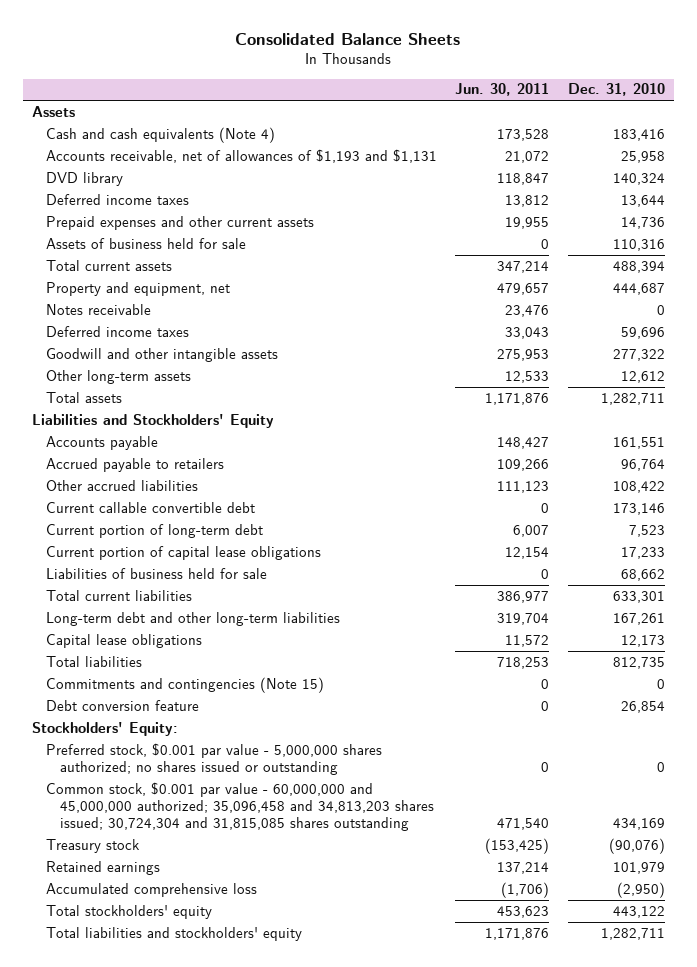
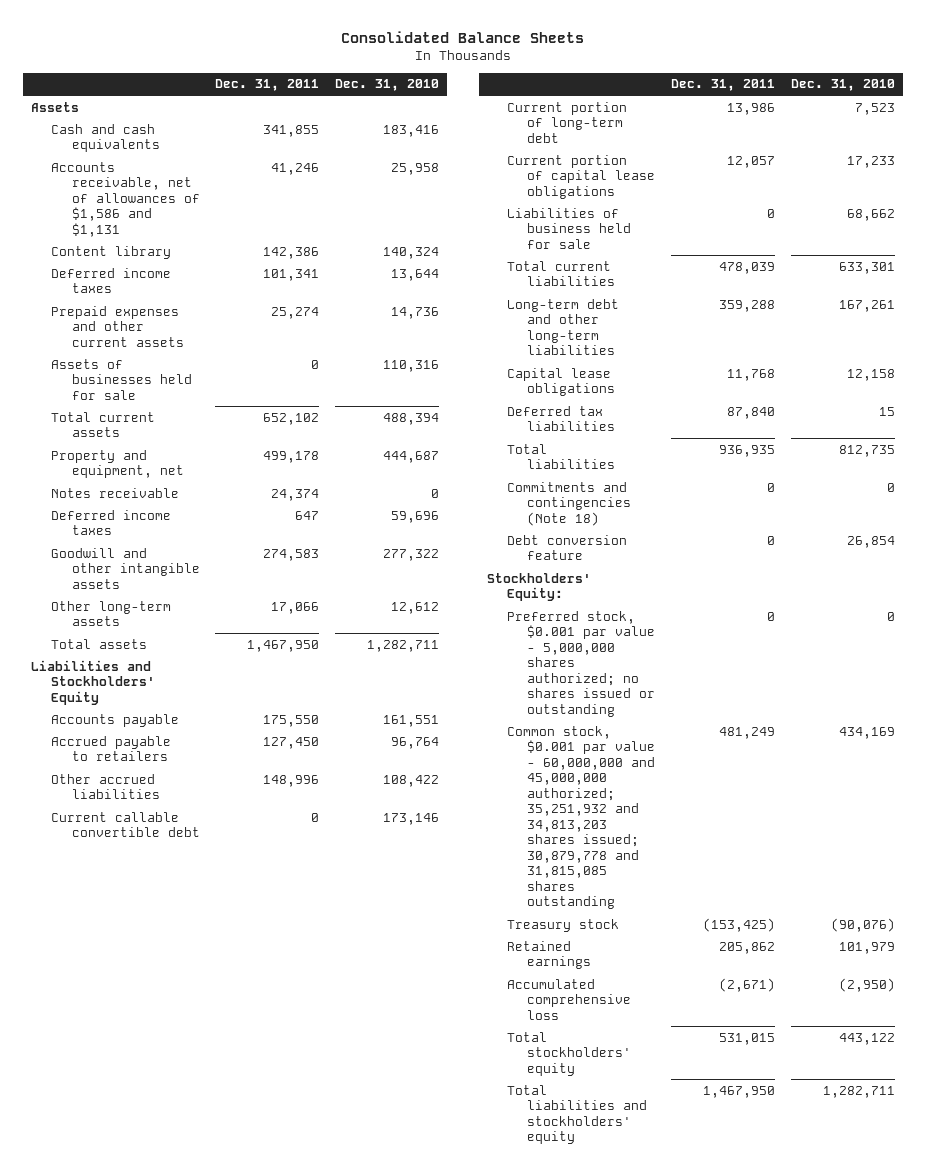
- | Jun. 30, 2011 | Dec. 31, 2010
+ | Dec. 31, 2011 | Dec. 31, 2010
- Cash and cash equivalents (Note 4) | 173,528 | 183,416
- Accounts receivable, net of allowances of $1,193 and $1,131 | 21,072 | 25,958
- DVD library | 118,847 | 140,324
+ Cash and cash equivalents | 341,855 | 183,416
+ Accounts receivable, net of allowances of $1,586 and $1,131 | 41,246 | 25,958
+ Content library | 142,386 | 140,324
- Assets of business held for sale | 0 | 110,316
+ Assets of businesses held for sale | 0 | 110,316
- Capital lease obligations | 11,572 | 12,173
+ Capital lease obligations | 11,768 | 12,158
+ Deferred tax liabilities | 87,840 | 15
- Commitments and contingencies (Note 15) | 0 | 0
+ Commitments and contingencies (Note 18) | 0 | 0
- Common stock, $0.001 par value - 60,000,000 and 45,000,000 authorized; 35,096,458 and 34,813,203 shares issued; 30,724,304 and 31,815,085 shares outstanding | 471,540 | 434,169
+ Common stock, $0.001 par value - 60,000,000 and 45,000,000 authorized; 35,251,932 and 34,813,203 shares issued; 30,879,778 and 31,815,085 shares outstanding | 481,249 | 434,169

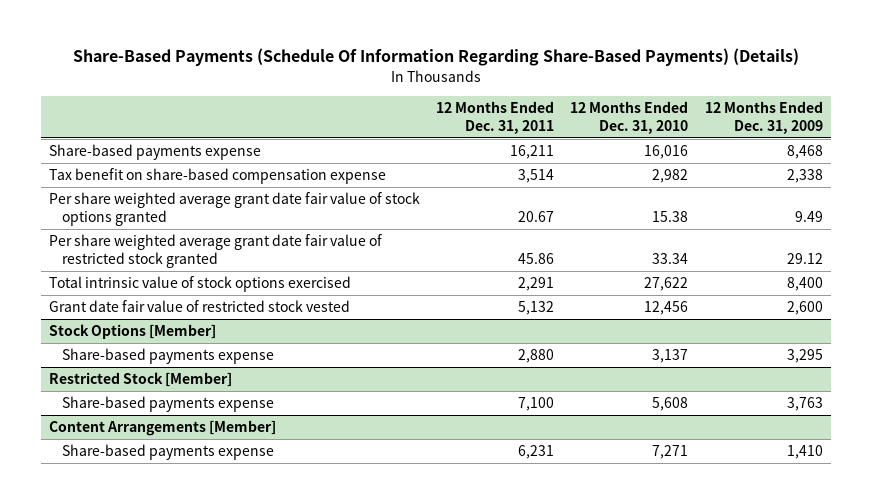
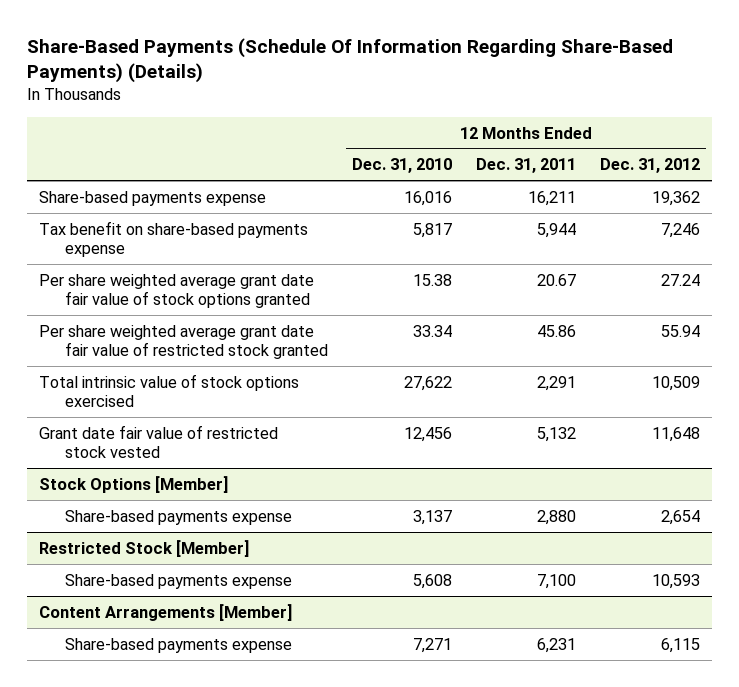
- | 12 Months Ended Dec. 31, 2011 | 12 Months Ended Dec. 31, 2010 | 12 Months Ended Dec. 31, 2009
+ | 12 Months Ended Dec. 31, 2010 | 12 Months Ended Dec. 31, 2011 | 12 Months Ended Dec. 31, 2012
- Tax benefit on share-based compensation expense | 3,514 | 2,982 | 2,338
+ Tax benefit on share-based payments expense | 5,817 | 5,944 | 7,246

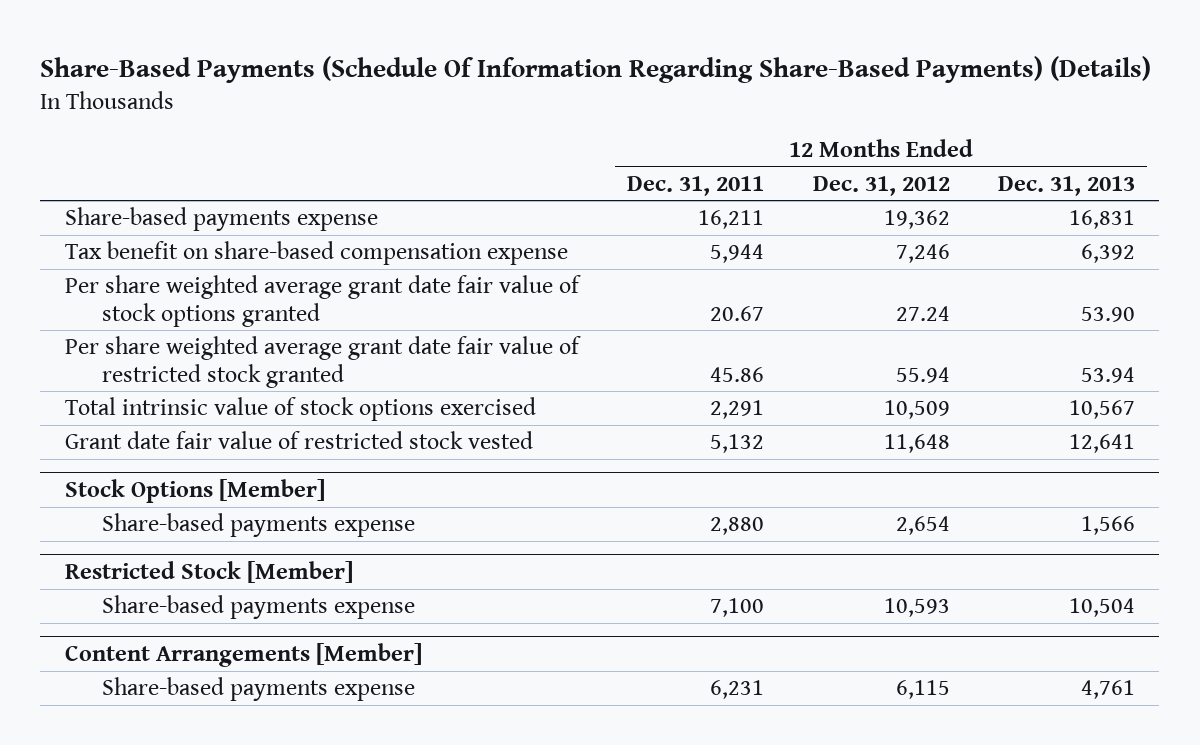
- | 12 Months Ended Dec. 31, 2010 | 12 Months Ended Dec. 31, 2011 | 12 Months Ended Dec. 31, 2012
+ | 12 Months Ended Dec. 31, 2011 | 12 Months Ended Dec. 31, 2012 | 12 Months Ended Dec. 31, 2013
- Tax benefit on share-based payments expense | 5,817 | 5,944 | 7,246
+ Tax benefit on share-based compensation expense | 5,944 | 7,246 | 6,392

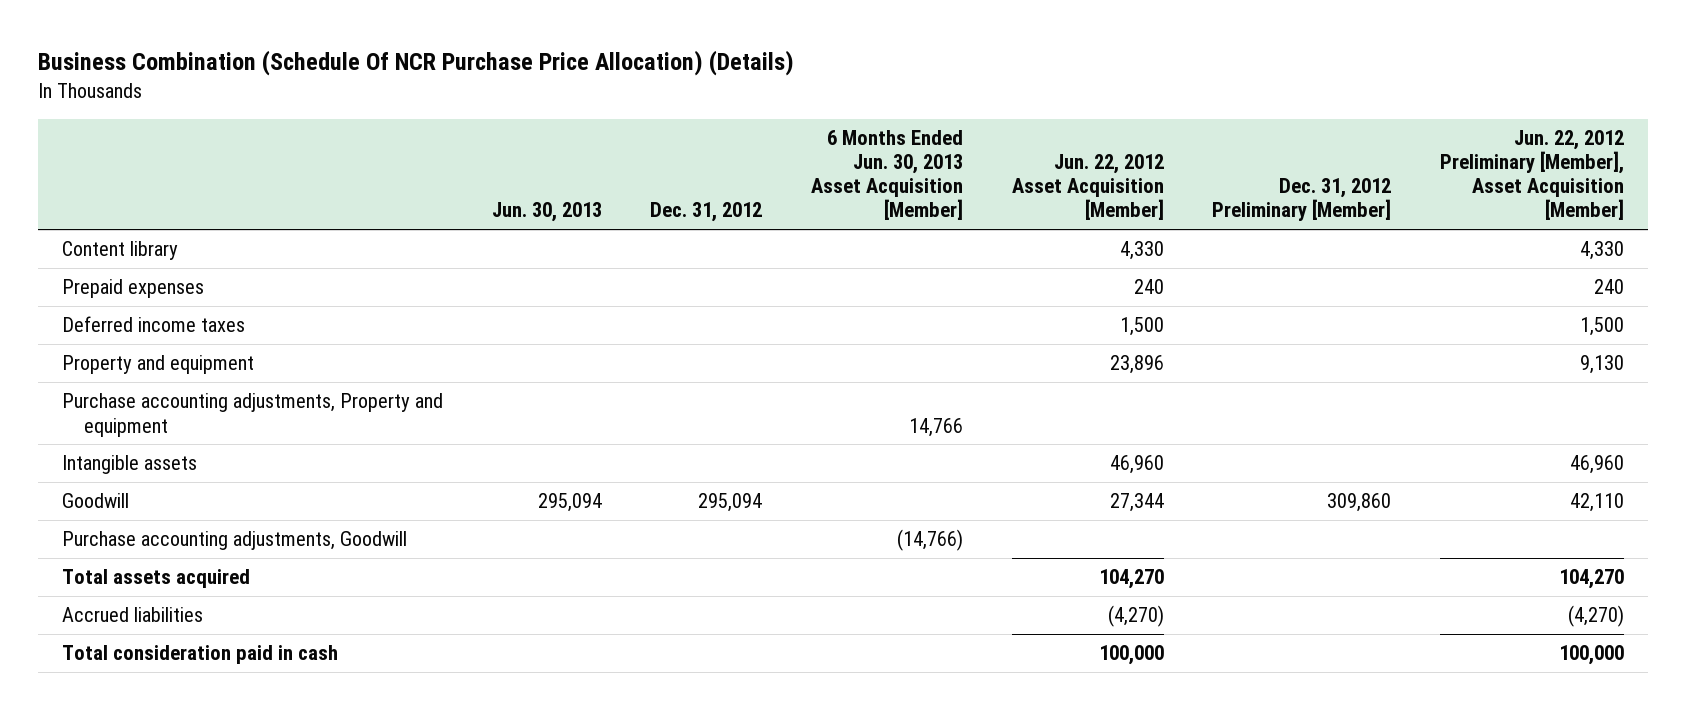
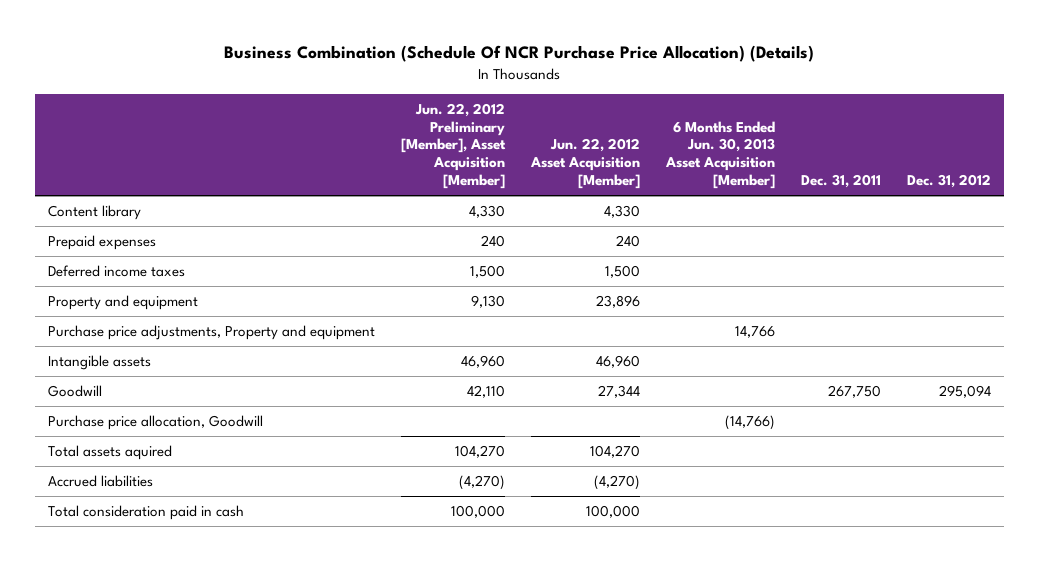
- | Jun. 30, 2013 | Dec. 31, 2012 | 6 Months Ended Jun. 30, 2013 Asset Acquisition [Member] | Jun. 22, 2012 Asset Acquisition [Member] | Dec. 31, 2012 Preliminary [Member] | Jun. 22, 2012 Preliminary [Member], Asset Acquisition [Member]
+ | Jun. 22, 2012 Preliminary [Member], Asset Acquisition [Member] | Jun. 22, 2012 Asset Acquisition [Member] | 6 Months Ended Jun. 30, 2013 Asset Acquisition [Member] | Dec. 31, 2011 | Dec. 31, 2012
- Purchase accounting adjustments, Property and equipment | | | 14,766 | | |
+ Purchase price adjustments, Property and equipment | | | 14,766 | |
- Purchase accounting adjustments, Goodwill | | | (14,766) | | |
- Total assets acquired | | | | 104,270 | | 104,270
+ Purchase price allocation, Goodwill | | | (14,766) | |
+ Total assets aquired | 104,270 | 104,270 | | |

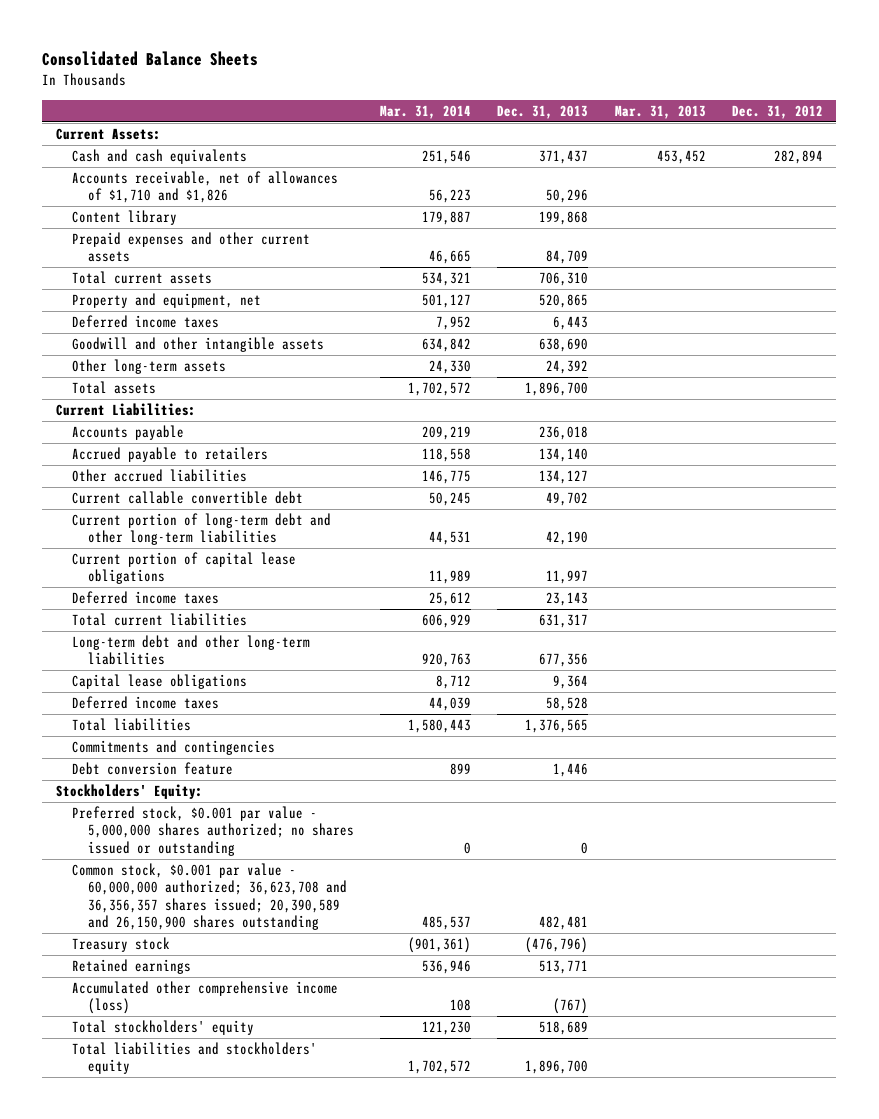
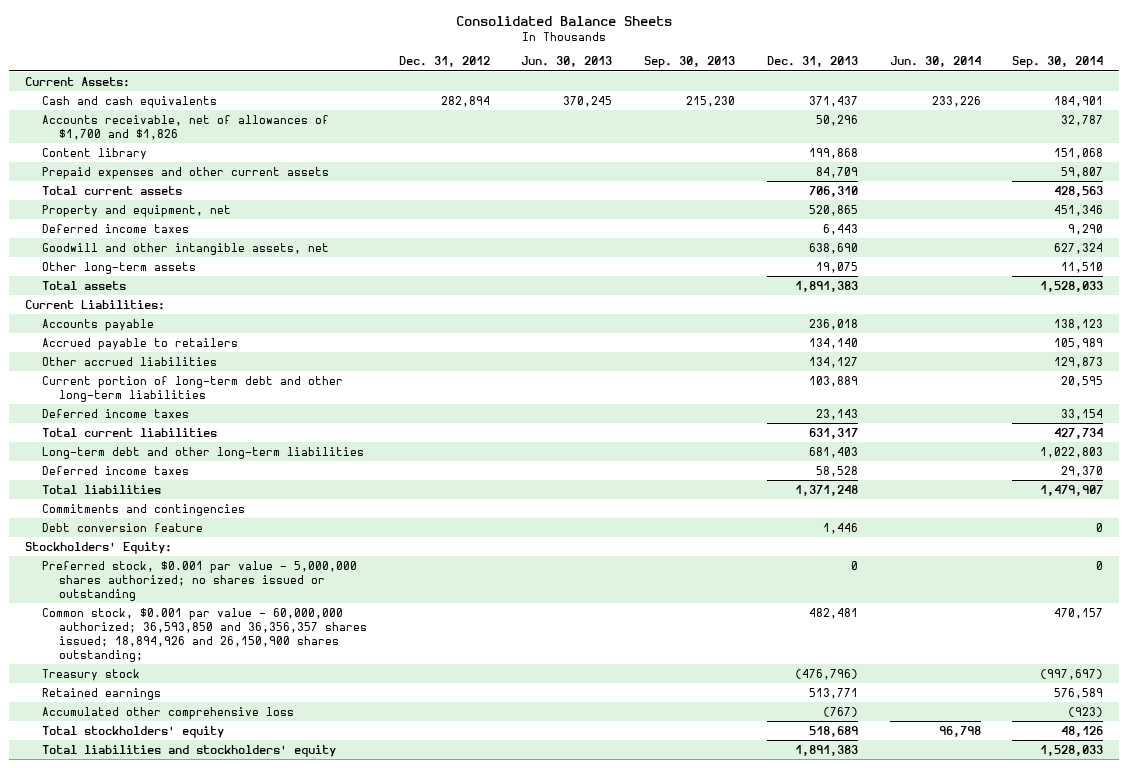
- | Mar. 31, 2014 | Dec. 31, 2013 | Mar. 31, 2013 | Dec. 31, 2012
+ | Dec. 31, 2012 | Jun. 30, 2013 | Sep. 30, 2013 | Dec. 31, 2013 | Jun. 30, 2014 | Sep. 30, 2014
- Accounts receivable, net of allowances of $1,710 and $1,826 | 56,223 | 50,296 | |
+ Accounts receivable, net of allowances of $1,700 and $1,826 | | | | 50,296 | | 32,787
- Goodwill and other intangible assets | 634,842 | 638,690 | |
- Other long-term assets | 24,330 | 24,392 | |
- Total assets | 1,702,572 | 1,896,700 | |
+ Goodwill and other intangible assets, net | | | | 638,690 | | 627,324
+ Other long-term assets | | | | 19,075 | | 11,510
+ Total assets | | | | 1,891,383 | | 1,528,033
- Current callable convertible debt | 50,245 | 49,702 | |
- Current portion of long-term debt and other long-term liabilities | 44,531 | 42,190 | |
- Current portion of capital lease obligations | 11,989 | 11,997 | |
+ Current portion of long-term debt and other long-term liabilities | | | | 103,889 | | 20,595
- Long-term debt and other long-term liabilities | 920,763 | 677,356 | |
- Capital lease obligations | 8,712 | 9,364 | |
+ Long-term debt and other long-term liabilities | | | | 681,403 | | 1,022,803
- Total liabilities | 1,580,443 | 1,376,565 | |
+ Total liabilities | | | | 1,371,248 | | 1,479,907
- Common stock, $0.001 par value - 60,000,000 authorized; 36,623,708 and 36,356,357 shares issued; 20,390,589 and 26,150,900 shares outstanding | 485,537 | 482,481 | |
+ Common stock, $0.001 par value - 60,000,000 authorized; 36,593,850 and 36,356,357 shares issued; 18,894,926 and 26,150,900 shares outstanding; | | | | 482,481 | | 470,157
- Accumulated other comprehensive income (loss) | 108 | (767) | |
+ Accumulated other comprehensive loss | | | | (767) | | (923)
- Total liabilities and stockholders' equity | 1,702,572 | 1,896,700 | |
+ Total liabilities and stockholders' equity | | | | 1,891,383 | | 1,528,033

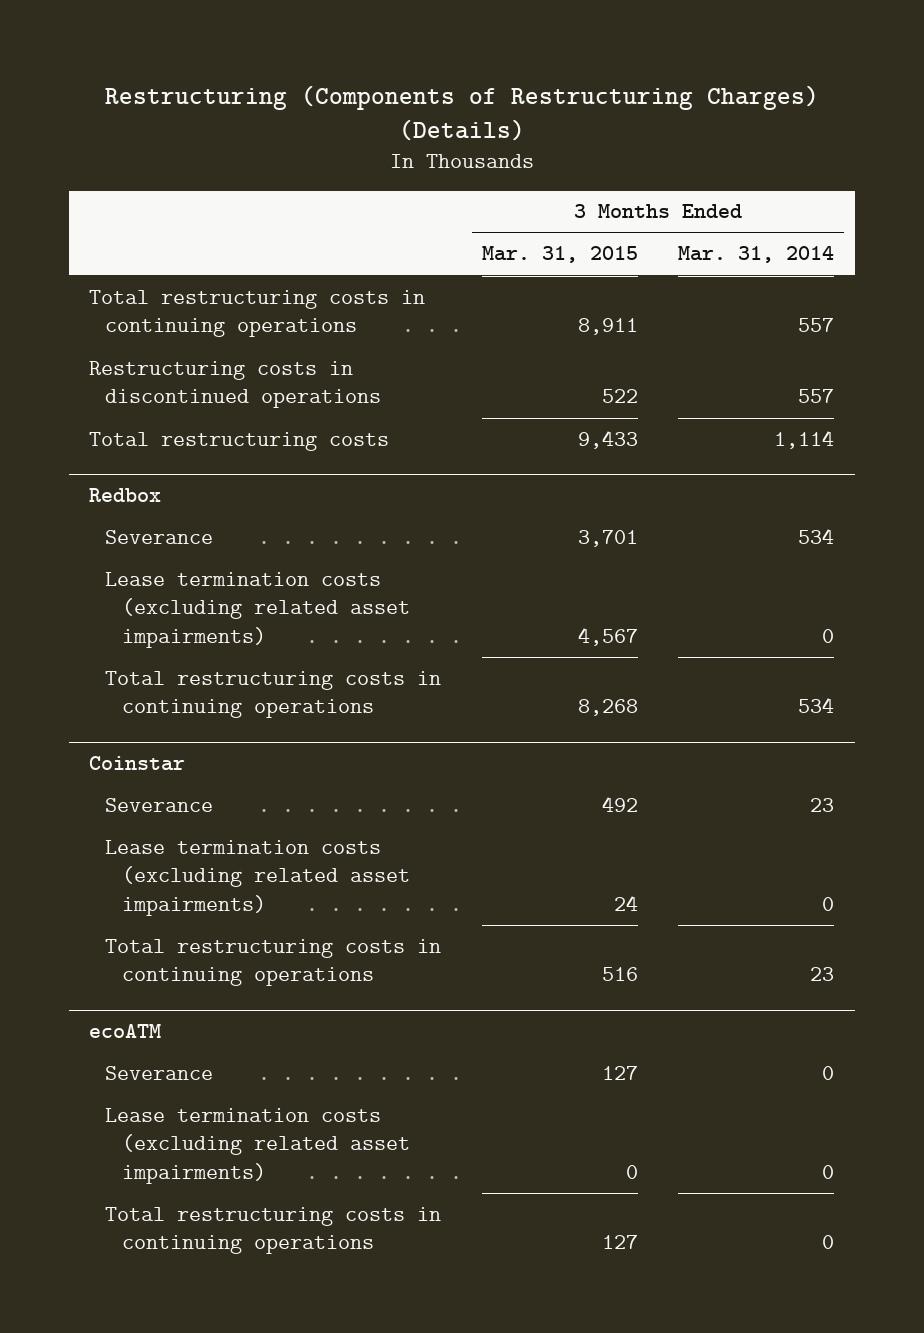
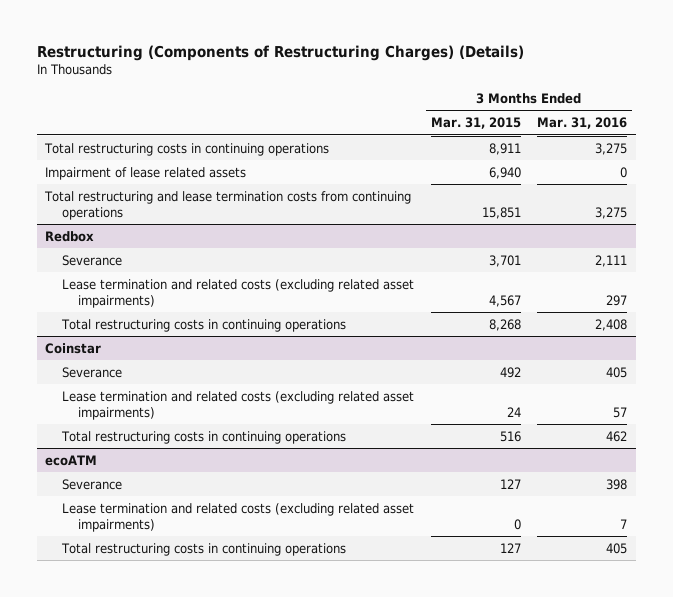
- | 3 Months Ended Mar. 31, 2015 | 3 Months Ended Mar. 31, 2014
+ | 3 Months Ended Mar. 31, 2015 | 3 Months Ended Mar. 31, 2016
- Restructuring costs in discontinued operations | 522 | 557
- Total restructuring costs | 9,433 | 1,114
+ Impairment of lease related assets | 6,940 | 0
+ Total restructuring and lease termination costs from continuing operations | 15,851 | 3,275
@ Redbox
- Lease termination costs (excluding related asset impairments) | 4,567 | 0
+ Lease termination and related costs (excluding related asset impairments) | 4,567 | 297
@ Coinstar
- Lease termination costs (excluding related asset impairments) | 24 | 0
+ Lease termination and related costs (excluding related asset impairments) | 24 | 57
@ ecoATM
- Lease termination costs (excluding related asset impairments) | 0 | 0
+ Lease termination and related costs (excluding related asset impairments) | 0 | 7

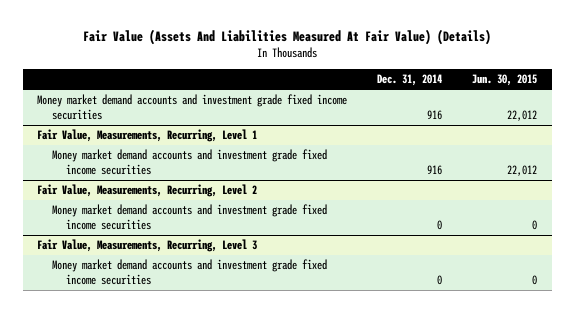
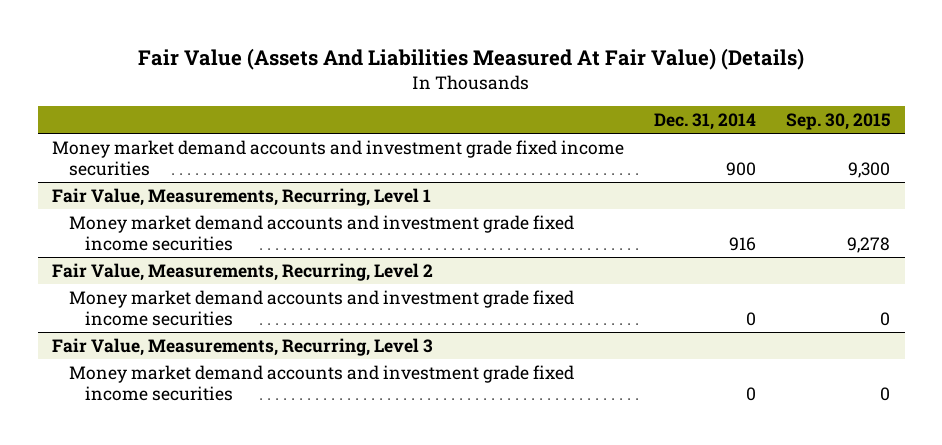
- | Dec. 31, 2014 | Jun. 30, 2015
+ | Dec. 31, 2014 | Sep. 30, 2015
- Money market demand accounts and investment grade fixed income securities | 916 | 22,012
+ Money market demand accounts and investment grade fixed income securities | 900 | 9,300

